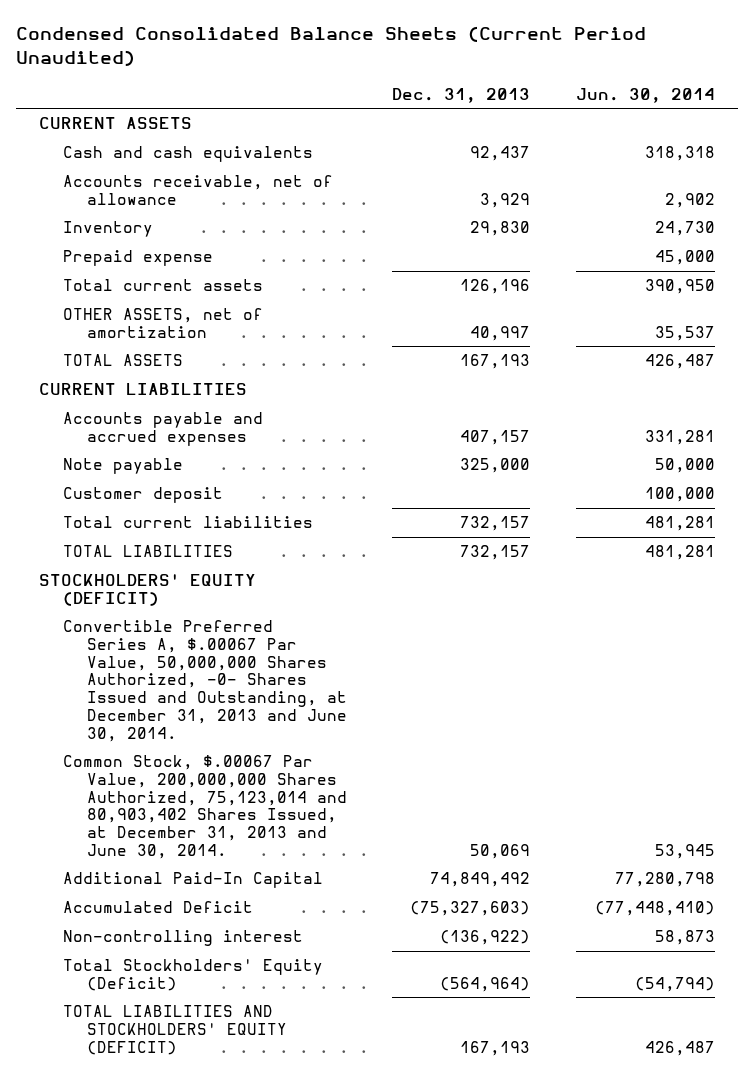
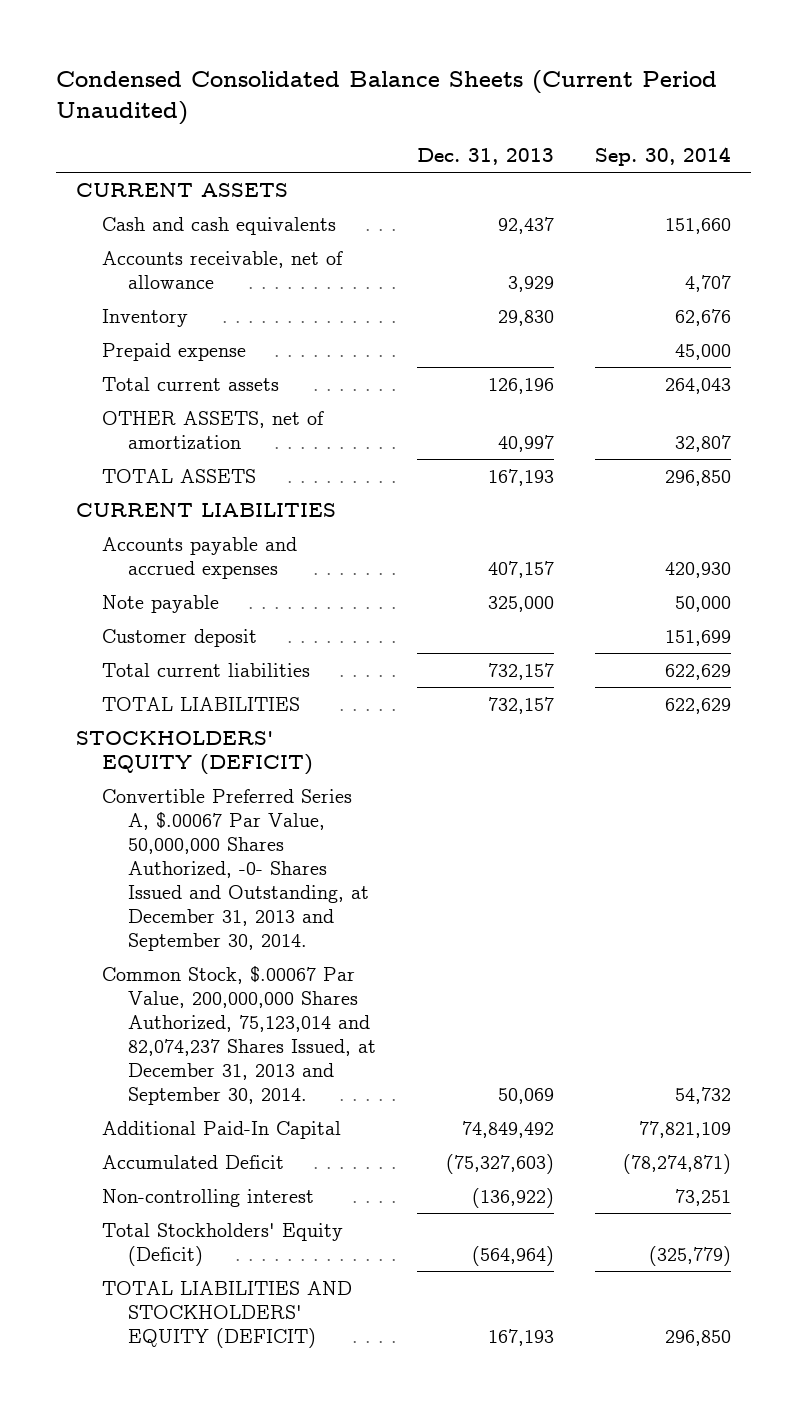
- | Dec. 31, 2013 | Jun. 30, 2014
+ | Dec. 31, 2013 | Sep. 30, 2014
- Convertible Preferred Series A, $.00067 Par Value, 50,000,000 Shares Authorized, -0- Shares Issued and Outstanding, at December 31, 2013 and June 30, 2014.
- Common Stock, $.00067 Par Value, 200,000,000 Shares Authorized, 75,123,014 and 80,903,402 Shares Issued, at December 31, 2013 and June 30, 2014. | 50,069 | 53,945
+ Convertible Preferred Series A, $.00067 Par Value, 50,000,000 Shares Authorized, -0- Shares Issued and Outstanding, at December 31, 2013 and September 30, 2014.
+ Common Stock, $.00067 Par Value, 200,000,000 Shares Authorized, 75,123,014 and 82,074,237 Shares Issued, at December 31, 2013 and September 30, 2014. | 50,069 | 54,732

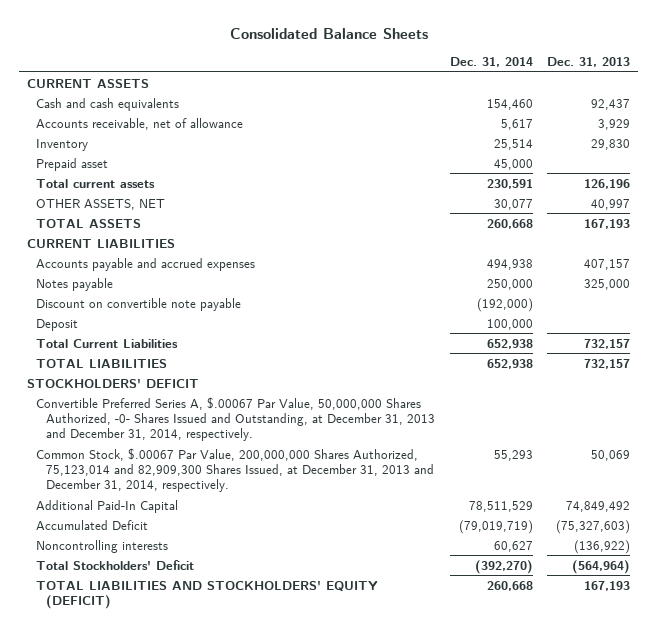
- Condensed Consolidated Balance Sheets (Current Period Unaudited)
+ Consolidated Balance Sheets
- | Dec. 31, 2013 | Sep. 30, 2014
+ | Dec. 31, 2014 | Dec. 31, 2013
- Prepaid expense | | 45,000
+ Prepaid asset | 45,000 |
- OTHER ASSETS, net of amortization | 40,997 | 32,807
+ OTHER ASSETS, NET | 30,077 | 40,997
- Note payable | 325,000 | 50,000
- Customer deposit | | 151,699
- Total current liabilities | 732,157 | 622,629
+ Notes payable | 250,000 | 325,000
+ Discount on convertible note payable | (192,000) |
+ Deposit | 100,000 |
+ Total Current Liabilities | 652,938 | 732,157
- STOCKHOLDERS' EQUITY (DEFICIT)
- Convertible Preferred Series A, $.00067 Par Value, 50,000,000 Shares Authorized, -0- Shares Issued and Outstanding, at December 31, 2013 and September 30, 2014.
- Common Stock, $.00067 Par Value, 200,000,000 Shares Authorized, 75,123,014 and 82,074,237 Shares Issued, at December 31, 2013 and September 30, 2014. | 50,069 | 54,732
+ STOCKHOLDERS' DEFICIT
+ Convertible Preferred Series A, $.00067 Par Value, 50,000,000 Shares Authorized, -0- Shares Issued and Outstanding, at December 31, 2013 and December 31, 2014, respectively.
+ Common Stock, $.00067 Par Value, 200,000,000 Shares Authorized, 75,123,014 and 82,909,300 Shares Issued, at December 31, 2013 and December 31, 2014, respectively. | 55,293 | 50,069
- Non-controlling interest | (136,922) | 73,251
- Total Stockholders' Equity (Deficit) | (564,964) | (325,779)
+ Noncontrolling interests | 60,627 | (136,922)
+ Total Stockholders' Deficit | (392,270) | (564,964)

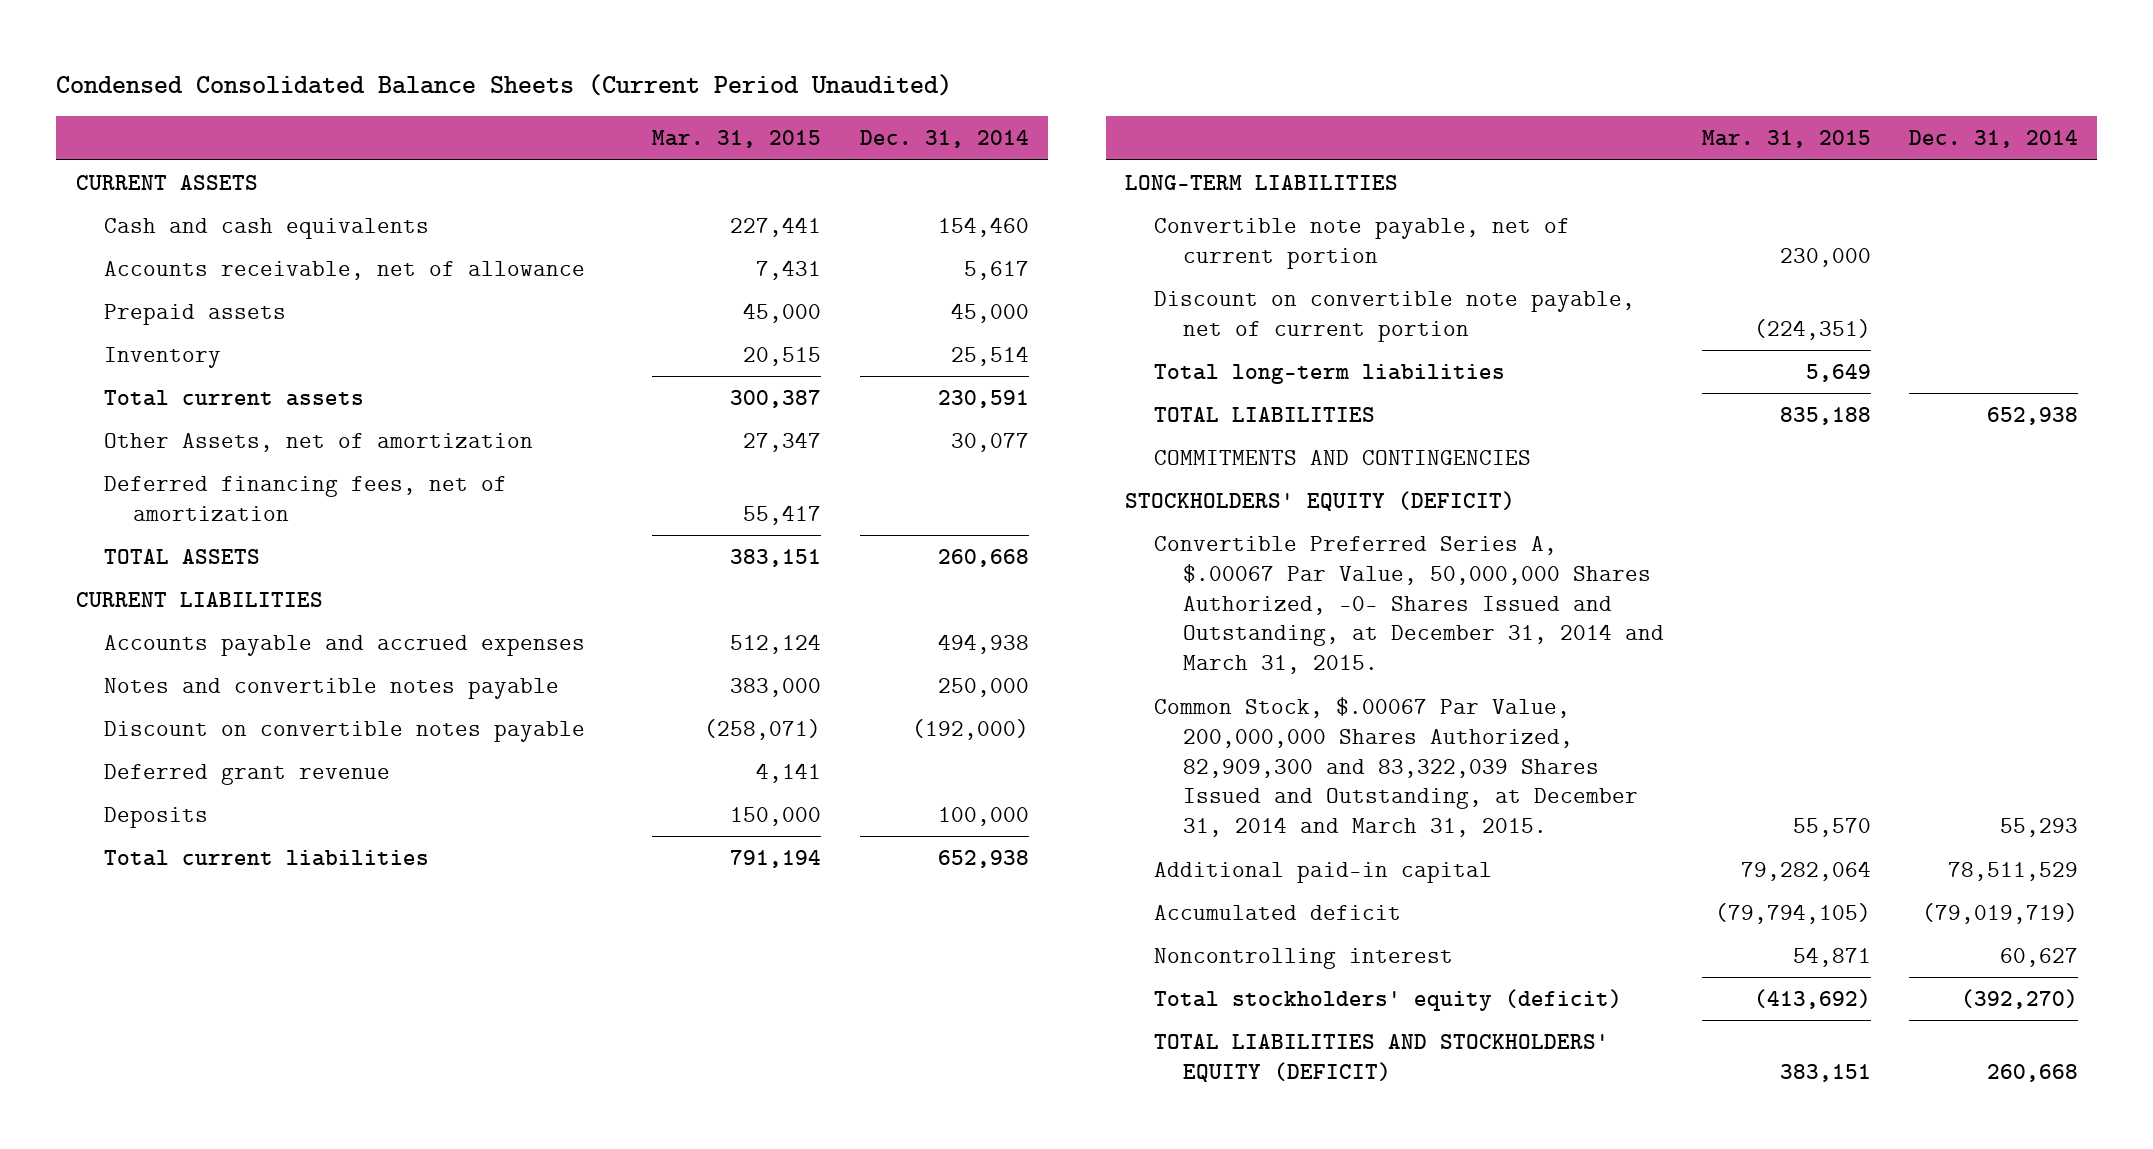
- Consolidated Balance Sheets
+ Condensed Consolidated Balance Sheets (Current Period Unaudited)
- | Dec. 31, 2014 | Dec. 31, 2013
+ | Mar. 31, 2015 | Dec. 31, 2014
+ Prepaid assets | 45,000 | 45,000
- Prepaid asset | 45,000 |
- OTHER ASSETS, NET | 30,077 | 40,997
+ Other Assets, net of amortization | 27,347 | 30,077
+ Deferred financing fees, net of amortization | 55,417 |
- Notes payable | 250,000 | 325,000
- Discount on convertible note payable | (192,000) |
- Deposit | 100,000 |
- Total Current Liabilities | 652,938 | 732,157
+ Notes and convertible notes payable | 383,000 | 250,000
+ Discount on convertible notes payable | (258,071) | (192,000)
+ Deferred grant revenue | 4,141 |
+ Deposits | 150,000 | 100,000
+ Total current liabilities | 791,194 | 652,938
+ LONG-TERM LIABILITIES
+ Convertible note payable, net of current portion | 230,000 |
+ Discount on convertible note payable, net of current portion | (224,351) |
+ Total long-term liabilities | 5,649 |
- STOCKHOLDERS' DEFICIT
- Convertible Preferred Series A, $.00067 Par Value, 50,000,000 Shares Authorized, -0- Shares Issued and Outstanding, at December 31, 2013 and December 31, 2014, respectively.
- Common Stock, $.00067 Par Value, 200,000,000 Shares Authorized, 75,123,014 and 82,909,300 Shares Issued, at December 31, 2013 and December 31, 2014, respectively. | 55,293 | 50,069
- Additional Paid-In Capital | 78,511,529 | 74,849,492
- Accumulated Deficit | (79,019,719) | (75,327,603)
- Noncontrolling interests | 60,627 | (136,922)
- Total Stockholders' Deficit | (392,270) | (564,964)
+ COMMITMENTS AND CONTINGENCIES
+ STOCKHOLDERS' EQUITY (DEFICIT)
+ Convertible Preferred Series A, $.00067 Par Value, 50,000,000 Shares Authorized, -0- Shares Issued and Outstanding, at December 31, 2014 and March 31, 2015.
+ Common Stock, $.00067 Par Value, 200,000,000 Shares Authorized, 82,909,300 and 83,322,039 Shares Issued and Outstanding, at December 31, 2014 and March 31, 2015. | 55,570 | 55,293
+ Additional paid-in capital | 79,282,064 | 78,511,529
+ Accumulated deficit | (79,794,105) | (79,019,719)
+ Noncontrolling interest | 54,871 | 60,627
+ Total stockholders' equity (deficit) | (413,692) | (392,270)

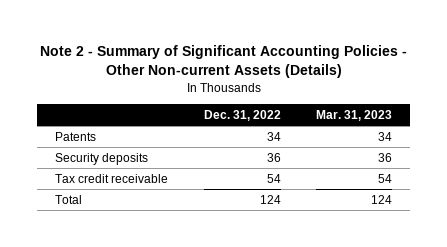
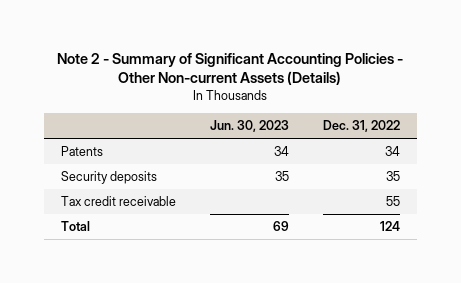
- | Dec. 31, 2022 | Mar. 31, 2023
+ | Jun. 30, 2023 | Dec. 31, 2022
- Security deposits | 36 | 36
- Tax credit receivable | 54 | 54
+ Security deposits | 35 | 35
+ Tax credit receivable | | 55

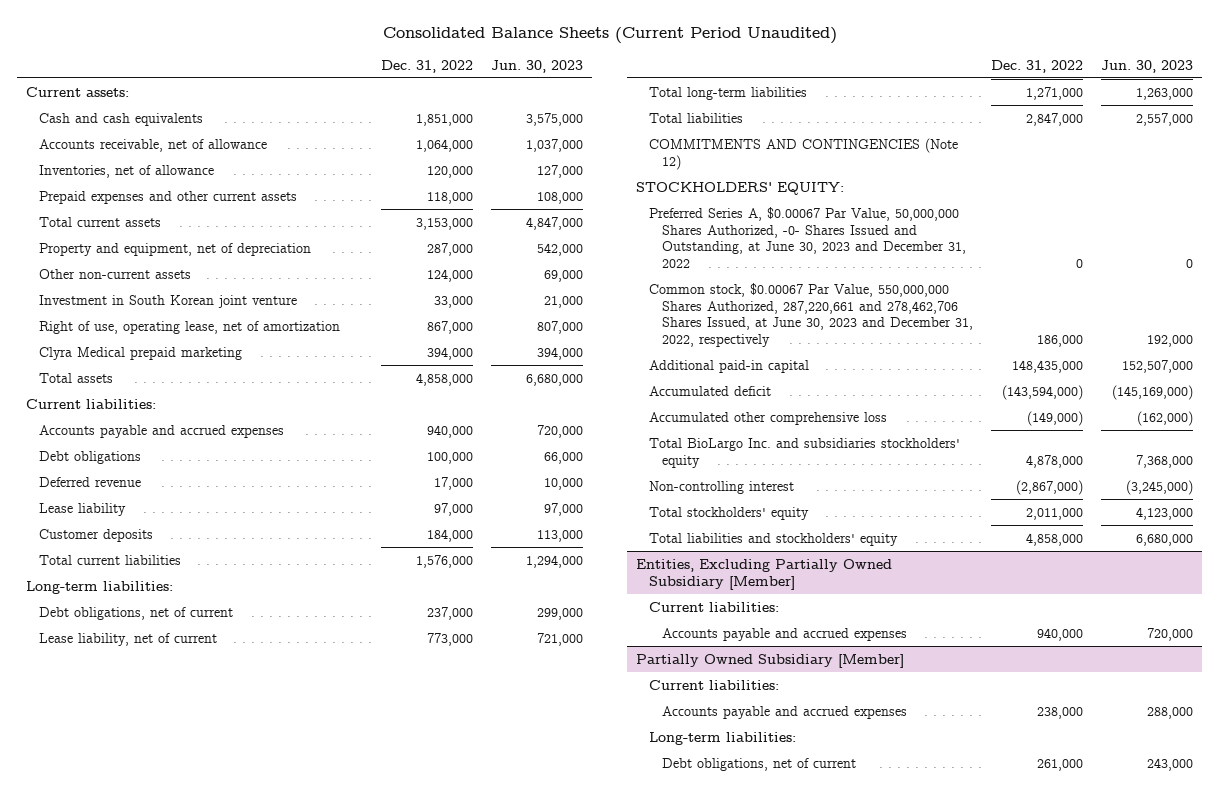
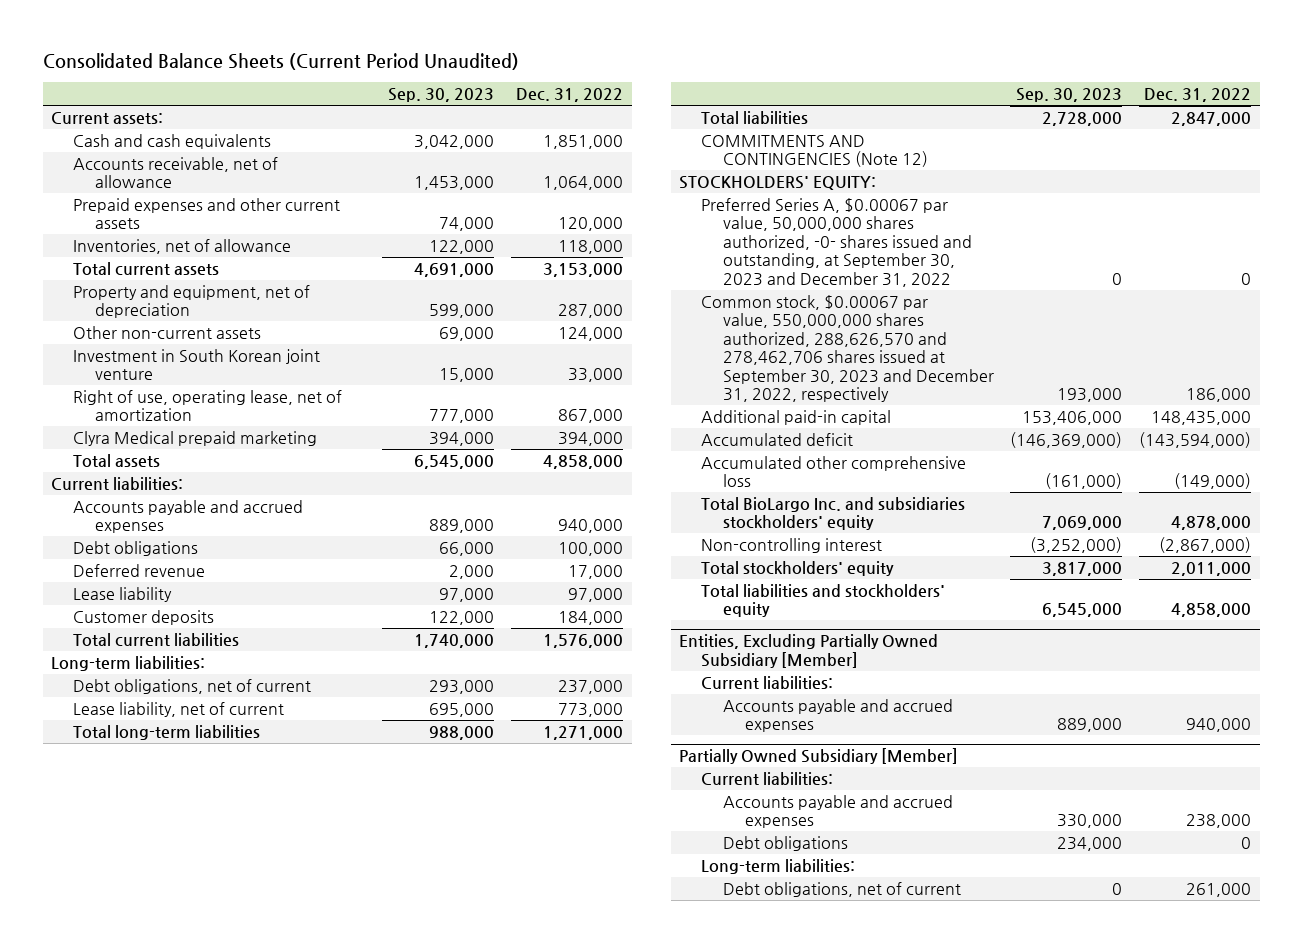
- | Dec. 31, 2022 | Jun. 30, 2023
+ | Sep. 30, 2023 | Dec. 31, 2022
- Inventories, net of allowance | 120,000 | 127,000
- Prepaid expenses and other current assets | 118,000 | 108,000
+ Prepaid expenses and other current assets | 74,000 | 120,000
+ Inventories, net of allowance | 122,000 | 118,000
- Preferred Series A, $0.00067 Par Value, 50,000,000 Shares Authorized, -0- Shares Issued and Outstanding, at June 30, 2023 and December 31, 2022 | 0 | 0
- Common stock, $0.00067 Par Value, 550,000,000 Shares Authorized, 287,220,661 and 278,462,706 Shares Issued, at June 30, 2023 and December 31, 2022, respectively | 186,000 | 192,000
+ Preferred Series A, $0.00067 par value, 50,000,000 shares authorized, -0- shares issued and outstanding, at September 30, 2023 and December 31, 2022 | 0 | 0
+ Common stock, $0.00067 par value, 550,000,000 shares authorized, 288,626,570 and 278,462,706 shares issued at September 30, 2023 and December 31, 2022, respectively | 193,000 | 186,000
@ Partially Owned Subsidiary [Member]
+ Debt obligations | 234,000 | 0

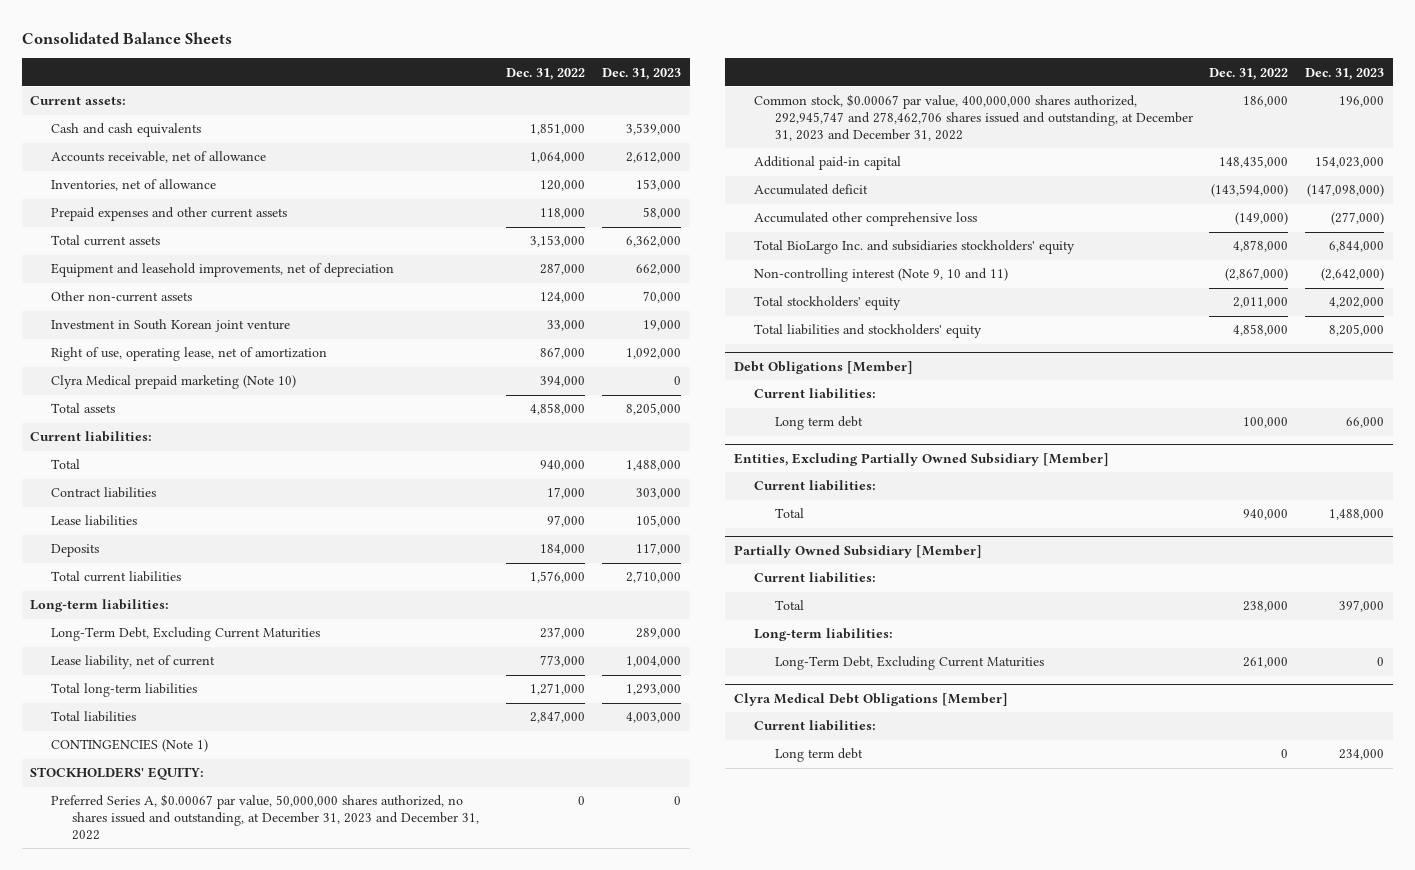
- Consolidated Balance Sheets (Current Period Unaudited)
+ Consolidated Balance Sheets
- | Sep. 30, 2023 | Dec. 31, 2022
+ | Dec. 31, 2022 | Dec. 31, 2023
- Prepaid expenses and other current assets | 74,000 | 120,000
- Inventories, net of allowance | 122,000 | 118,000
+ Inventories, net of allowance | 120,000 | 153,000
+ Prepaid expenses and other current assets | 118,000 | 58,000
- Property and equipment, net of depreciation | 599,000 | 287,000
+ Equipment and leasehold improvements, net of depreciation | 287,000 | 662,000
- Clyra Medical prepaid marketing | 394,000 | 394,000
+ Clyra Medical prepaid marketing (Note 10) | 394,000 | 0
- Accounts payable and accrued expenses | 889,000 | 940,000
- Debt obligations | 66,000 | 100,000
- Deferred revenue | 2,000 | 17,000
- Lease liability | 97,000 | 97,000
- Customer deposits | 122,000 | 184,000
+ Total | 940,000 | 1,488,000
+ Contract liabilities | 17,000 | 303,000
+ Lease liabilities | 97,000 | 105,000
+ Deposits | 184,000 | 117,000
- Debt obligations, net of current | 293,000 | 237,000
+ Long-Term Debt, Excluding Current Maturities | 237,000 | 289,000
- COMMITMENTS AND CONTINGENCIES (Note 12)
+ CONTINGENCIES (Note 1)
- Preferred Series A, $0.00067 par value, 50,000,000 shares authorized, -0- shares issued and outstanding, at September 30, 2023 and December 31, 2022 | 0 | 0
- Common stock, $0.00067 par value, 550,000,000 shares authorized, 288,626,570 and 278,462,706 shares issued at September 30, 2023 and December 31, 2022, respectively | 193,000 | 186,000
+ Preferred Series A, $0.00067 par value, 50,000,000 shares authorized, no shares issued and outstanding, at December 31, 2023 and December 31, 2022 | 0 | 0
+ Common stock, $0.00067 par value, 400,000,000 shares authorized, 292,945,747 and 278,462,706 shares issued and outstanding, at December 31, 2023 and December 31, 2022 | 186,000 | 196,000
- Non-controlling interest | (3,252,000) | (2,867,000)
+ Non-controlling interest (Note 9, 10 and 11) | (2,867,000) | (2,642,000)
+ Debt Obligations [Member]
+ Current liabilities:
+ Long term debt | 100,000 | 66,000
@ Entities, Excluding Partially Owned Subsidiary [Member]
- Accounts payable and accrued expenses | 889,000 | 940,000
+ Total | 940,000 | 1,488,000
@ Partially Owned Subsidiary [Member]
- Accounts payable and accrued expenses | 330,000 | 238,000
- Debt obligations | 234,000 | 0
+ Total | 238,000 | 397,000
- Debt obligations, net of current | 0 | 261,000
+ Long-Term Debt, Excluding Current Maturities | 261,000 | 0
+ Clyra Medical Debt Obligations [Member]
+ Current liabilities:
+ Long term debt | 0 | 234,000

